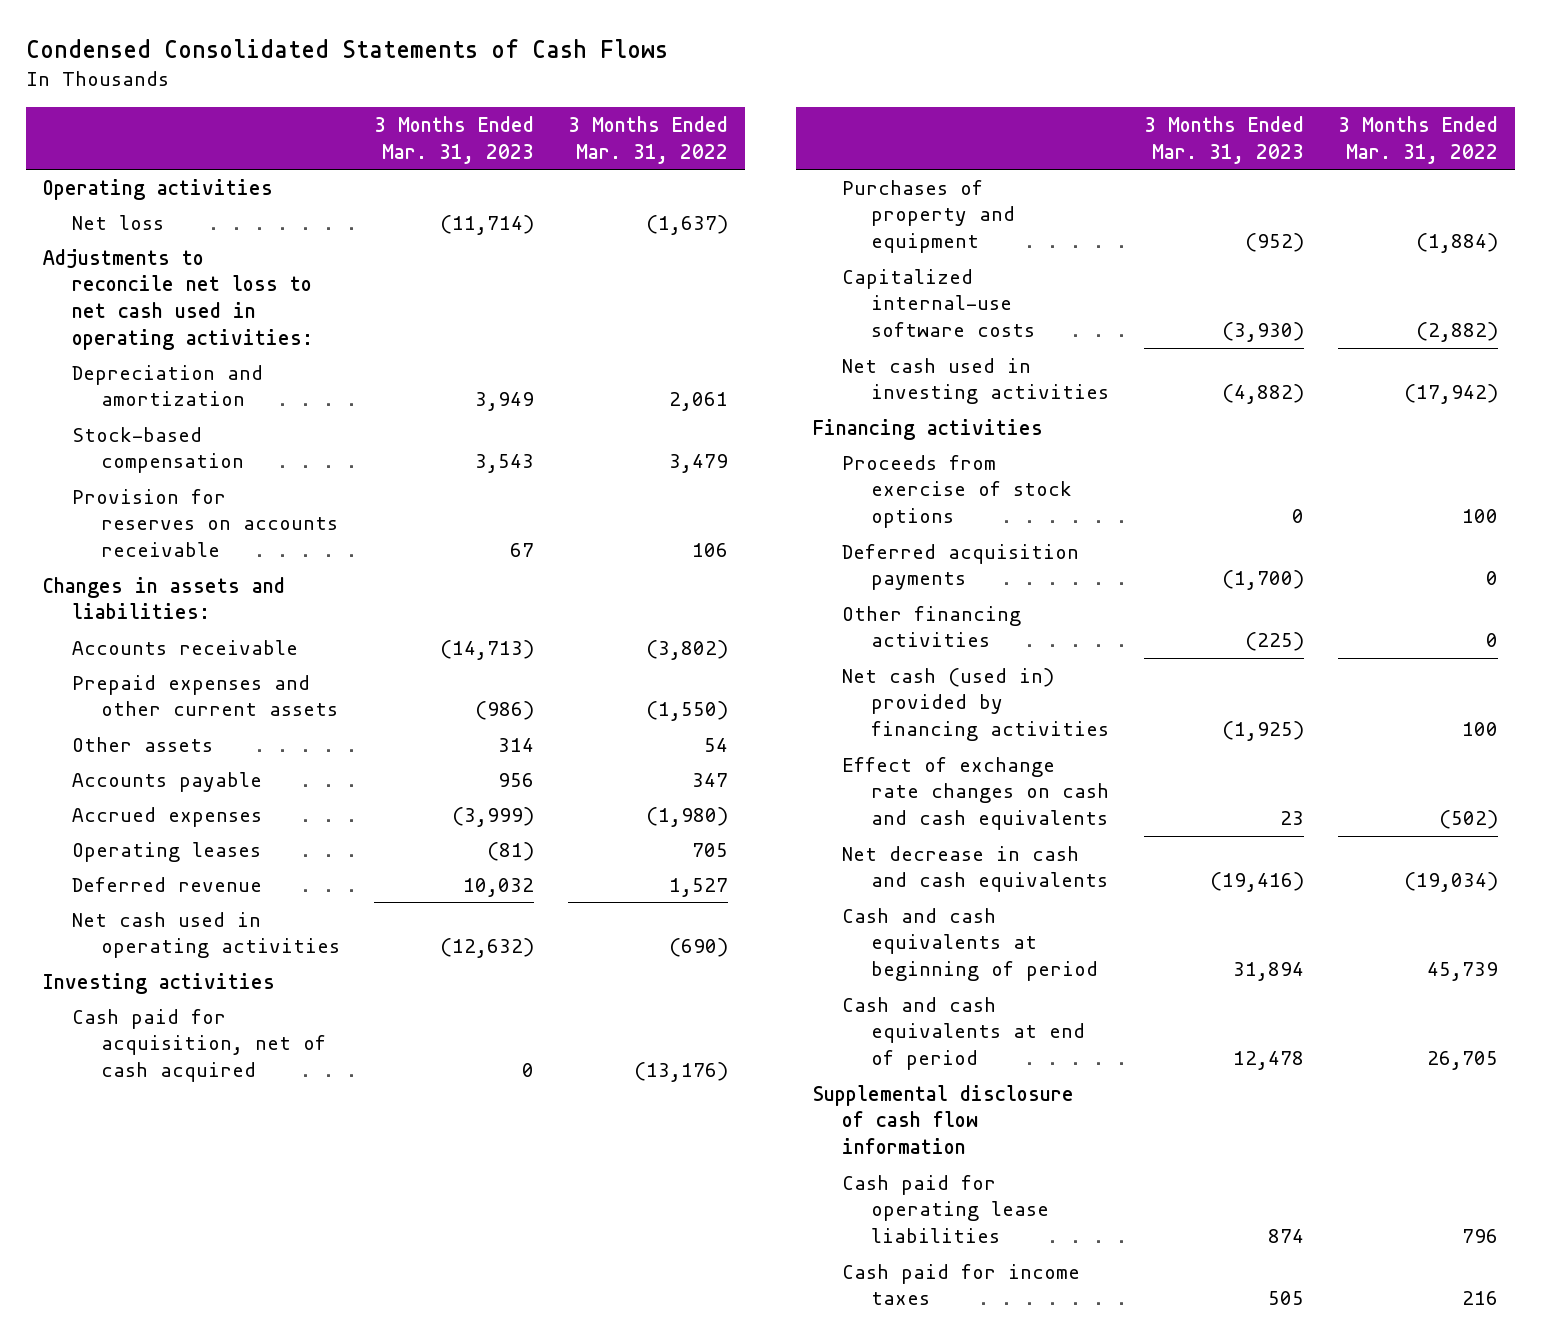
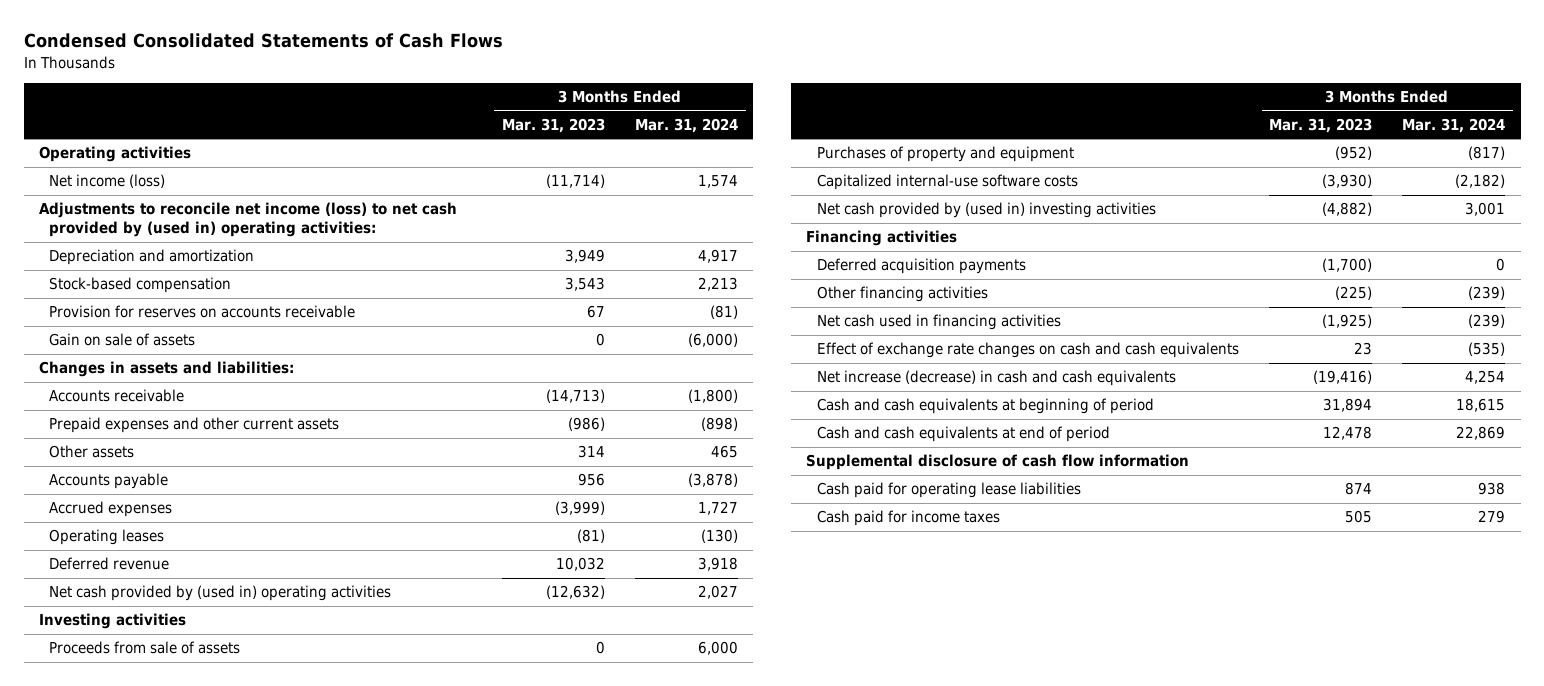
- | 3 Months Ended Mar. 31, 2023 | 3 Months Ended Mar. 31, 2022
+ | 3 Months Ended Mar. 31, 2023 | 3 Months Ended Mar. 31, 2024
- Net loss | (11,714) | (1,637)
- Adjustments to reconcile net loss to net cash used in operating activities:
+ Net income (loss) | (11,714) | 1,574
+ Adjustments to reconcile net income (loss) to net cash provided by (used in) operating activities:
+ Gain on sale of assets | 0 | (6,000)
- Net cash used in operating activities | (12,632) | (690)
+ Net cash provided by (used in) operating activities | (12,632) | 2,027
- Cash paid for acquisition, net of cash acquired | 0 | (13,176)
+ Proceeds from sale of assets | 0 | 6,000
- Net cash used in investing activities | (4,882) | (17,942)
+ Net cash provided by (used in) investing activities | (4,882) | 3,001
- Proceeds from exercise of stock options | 0 | 100
- Net cash (used in) provided by financing activities | (1,925) | 100
+ Net cash used in financing activities | (1,925) | (239)
- Net decrease in cash and cash equivalents | (19,416) | (19,034)
+ Net increase (decrease) in cash and cash equivalents | (19,416) | 4,254

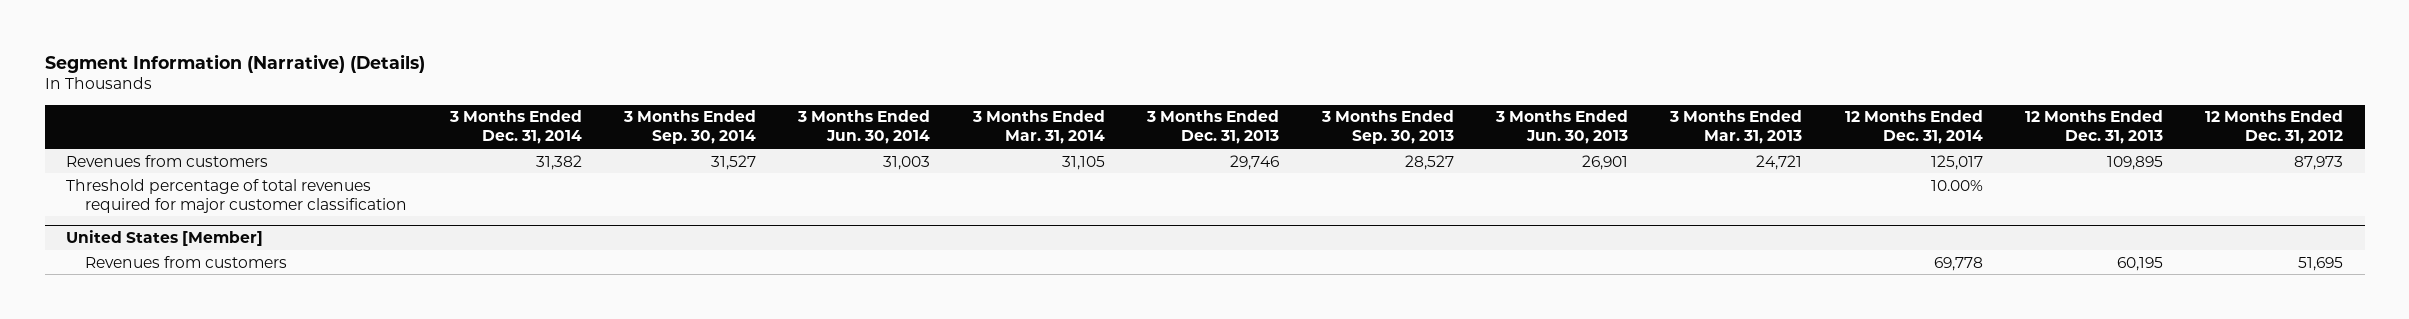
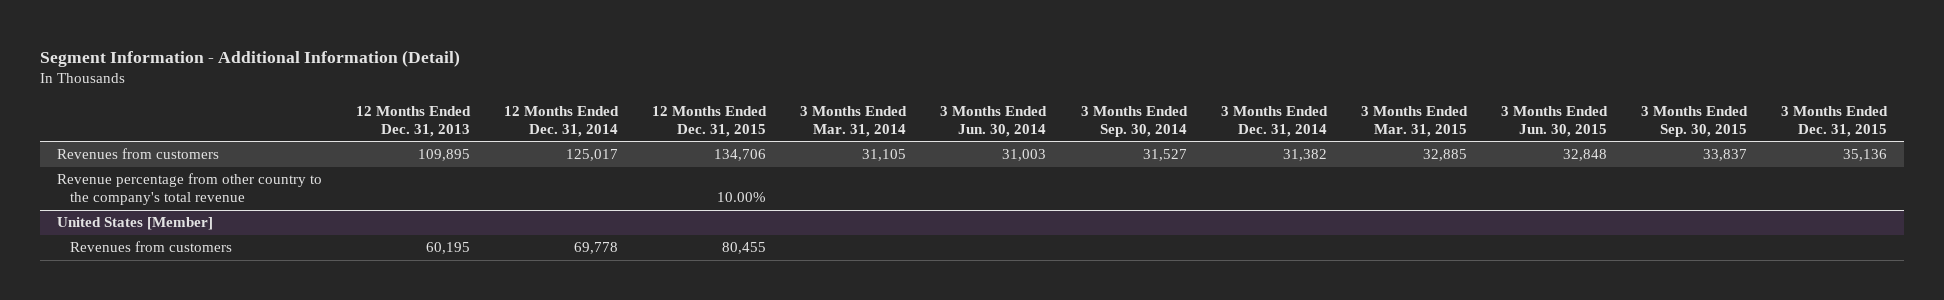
- Segment Information (Narrative) (Details)
+ Segment Information - Additional Information (Detail)
- | 3 Months Ended Dec. 31, 2014 | 3 Months Ended Sep. 30, 2014 | 3 Months Ended Jun. 30, 2014 | 3 Months Ended Mar. 31, 2014 | 3 Months Ended Dec. 31, 2013 | 3 Months Ended Sep. 30, 2013 | 3 Months Ended Jun. 30, 2013 | 3 Months Ended Mar. 31, 2013 | 12 Months Ended Dec. 31, 2014 | 12 Months Ended Dec. 31, 2013 | 12 Months Ended Dec. 31, 2012
+ | 12 Months Ended Dec. 31, 2013 | 12 Months Ended Dec. 31, 2014 | 12 Months Ended Dec. 31, 2015 | 3 Months Ended Mar. 31, 2014 | 3 Months Ended Jun. 30, 2014 | 3 Months Ended Sep. 30, 2014 | 3 Months Ended Dec. 31, 2014 | 3 Months Ended Mar. 31, 2015 | 3 Months Ended Jun. 30, 2015 | 3 Months Ended Sep. 30, 2015 | 3 Months Ended Dec. 31, 2015
- Threshold percentage of total revenues required for major customer classification | | | | | | | | | 10.00% | |
+ Revenue percentage from other country to the company's total revenue | | | 10.00% | | | | | | | |

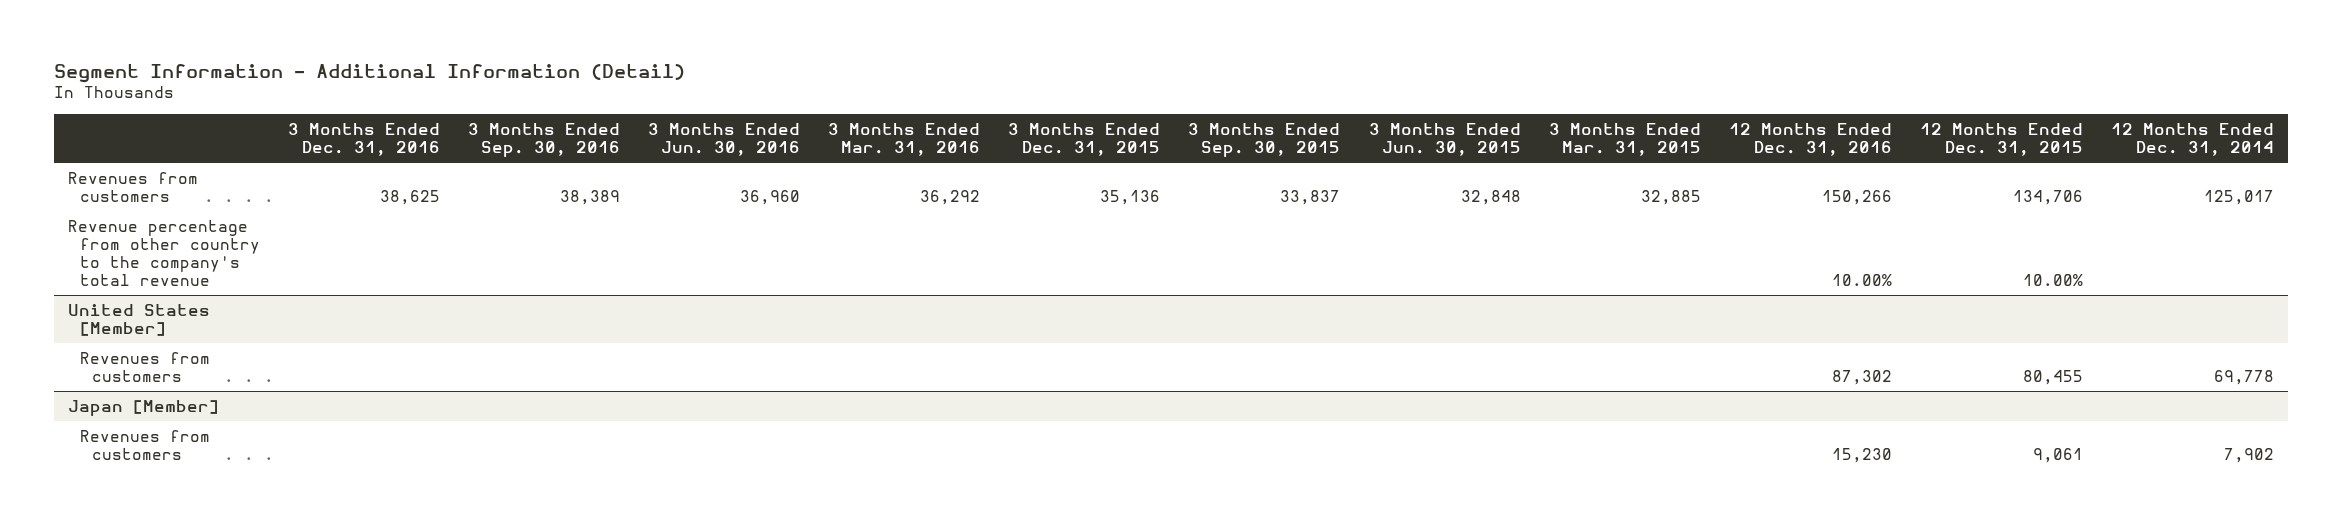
- | 12 Months Ended Dec. 31, 2013 | 12 Months Ended Dec. 31, 2014 | 12 Months Ended Dec. 31, 2015 | 3 Months Ended Mar. 31, 2014 | 3 Months Ended Jun. 30, 2014 | 3 Months Ended Sep. 30, 2014 | 3 Months Ended Dec. 31, 2014 | 3 Months Ended Mar. 31, 2015 | 3 Months Ended Jun. 30, 2015 | 3 Months Ended Sep. 30, 2015 | 3 Months Ended Dec. 31, 2015
+ | 3 Months Ended Dec. 31, 2016 | 3 Months Ended Sep. 30, 2016 | 3 Months Ended Jun. 30, 2016 | 3 Months Ended Mar. 31, 2016 | 3 Months Ended Dec. 31, 2015 | 3 Months Ended Sep. 30, 2015 | 3 Months Ended Jun. 30, 2015 | 3 Months Ended Mar. 31, 2015 | 12 Months Ended Dec. 31, 2016 | 12 Months Ended Dec. 31, 2015 | 12 Months Ended Dec. 31, 2014
+ Japan [Member]
+ Revenues from customers | | | | | | | | | 15,230 | 9,061 | 7,902

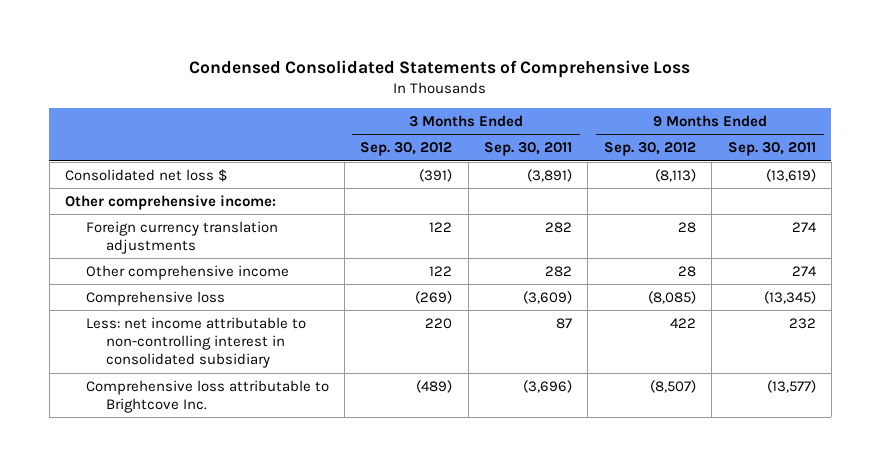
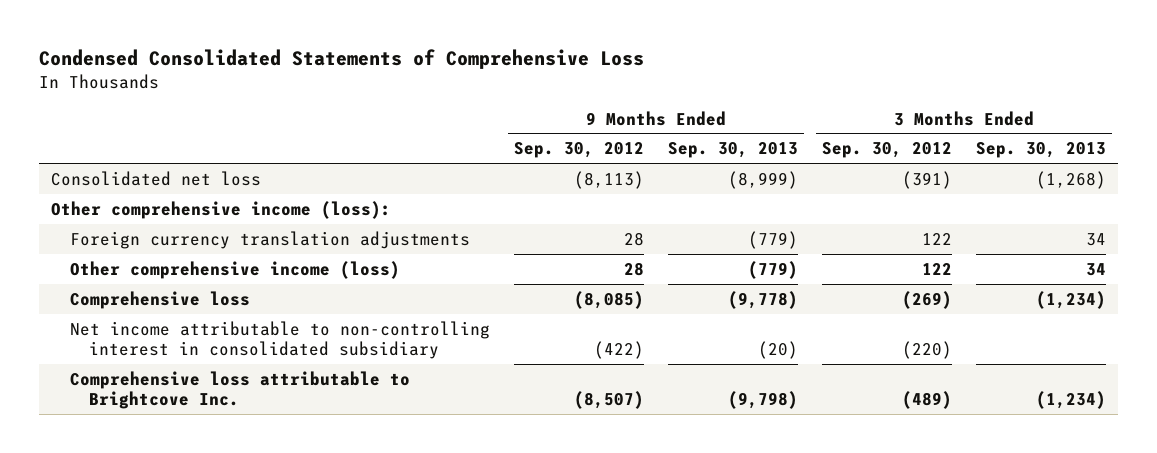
- | 3 Months Ended Sep. 30, 2012 | 3 Months Ended Sep. 30, 2011 | 9 Months Ended Sep. 30, 2012 | 9 Months Ended Sep. 30, 2011
+ | 9 Months Ended Sep. 30, 2012 | 9 Months Ended Sep. 30, 2013 | 3 Months Ended Sep. 30, 2012 | 3 Months Ended Sep. 30, 2013
- Consolidated net loss $ | (391) | (3,891) | (8,113) | (13,619)
- Other comprehensive income:
+ Consolidated net loss | (8,113) | (8,999) | (391) | (1,268)
+ Other comprehensive income (loss):
- Other comprehensive income | 122 | 282 | 28 | 274
+ Other comprehensive income (loss) | 28 | (779) | 122 | 34
- Less: net income attributable to non-controlling interest in consolidated subsidiary | 220 | 87 | 422 | 232
+ Net income attributable to non-controlling interest in consolidated subsidiary | (422) | (20) | (220) |

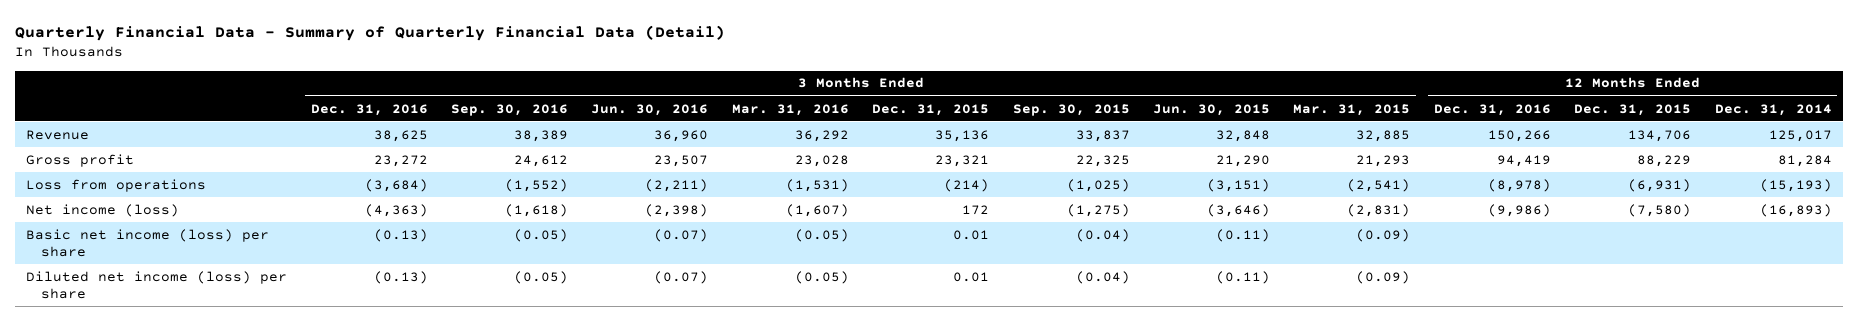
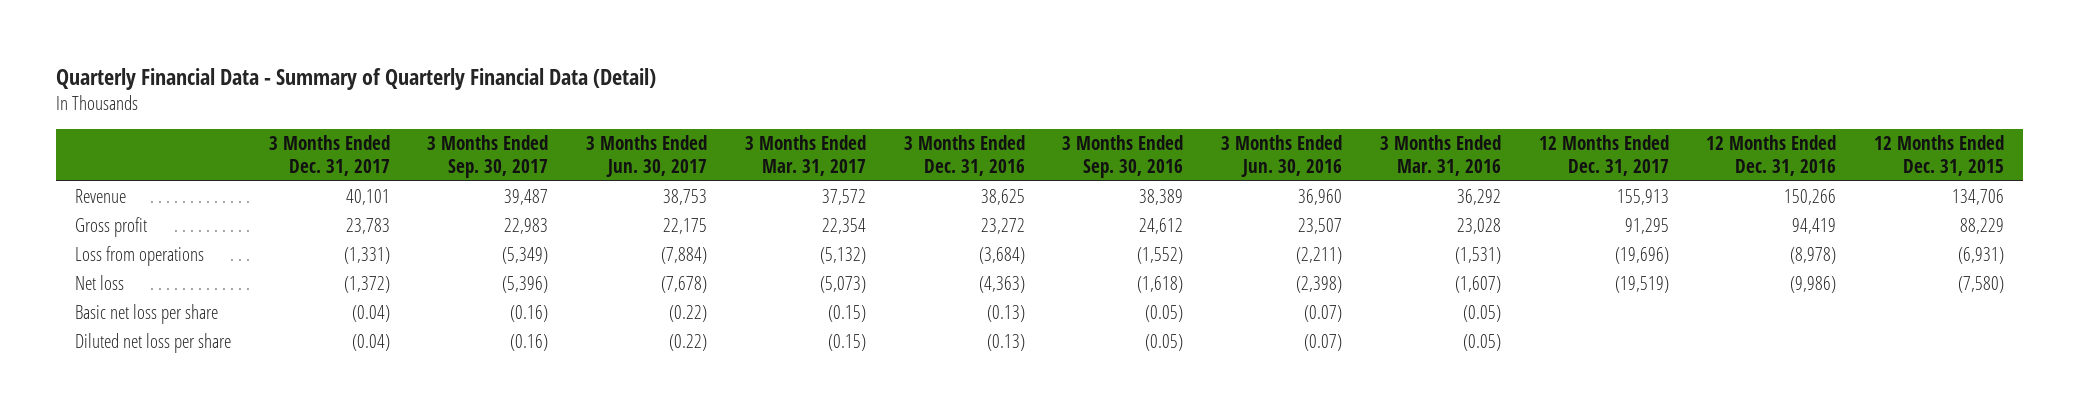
- | 3 Months Ended Dec. 31, 2016 | 3 Months Ended Sep. 30, 2016 | 3 Months Ended Jun. 30, 2016 | 3 Months Ended Mar. 31, 2016 | 3 Months Ended Dec. 31, 2015 | 3 Months Ended Sep. 30, 2015 | 3 Months Ended Jun. 30, 2015 | 3 Months Ended Mar. 31, 2015 | 12 Months Ended Dec. 31, 2016 | 12 Months Ended Dec. 31, 2015 | 12 Months Ended Dec. 31, 2014
+ | 3 Months Ended Dec. 31, 2017 | 3 Months Ended Sep. 30, 2017 | 3 Months Ended Jun. 30, 2017 | 3 Months Ended Mar. 31, 2017 | 3 Months Ended Dec. 31, 2016 | 3 Months Ended Sep. 30, 2016 | 3 Months Ended Jun. 30, 2016 | 3 Months Ended Mar. 31, 2016 | 12 Months Ended Dec. 31, 2017 | 12 Months Ended Dec. 31, 2016 | 12 Months Ended Dec. 31, 2015
- Net income (loss) | (4,363) | (1,618) | (2,398) | (1,607) | 172 | (1,275) | (3,646) | (2,831) | (9,986) | (7,580) | (16,893)
- Basic net income (loss) per share | (0.13) | (0.05) | (0.07) | (0.05) | 0.01 | (0.04) | (0.11) | (0.09) | | |
- Diluted net income (loss) per share | (0.13) | (0.05) | (0.07) | (0.05) | 0.01 | (0.04) | (0.11) | (0.09) | | |
+ Net loss | (1,372) | (5,396) | (7,678) | (5,073) | (4,363) | (1,618) | (2,398) | (1,607) | (19,519) | (9,986) | (7,580)
+ Basic net loss per share | (0.04) | (0.16) | (0.22) | (0.15) | (0.13) | (0.05) | (0.07) | (0.05) | | |
+ Diluted net loss per share | (0.04) | (0.16) | (0.22) | (0.15) | (0.13) | (0.05) | (0.07) | (0.05) | | |

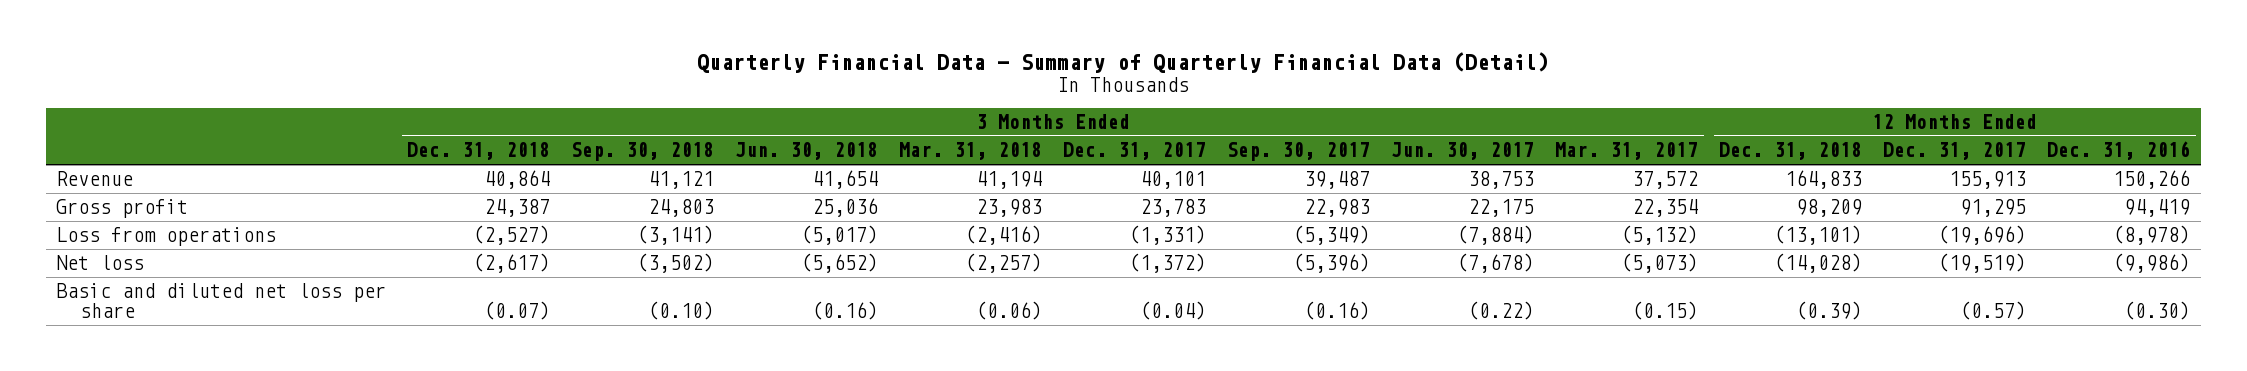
- | 3 Months Ended Dec. 31, 2017 | 3 Months Ended Sep. 30, 2017 | 3 Months Ended Jun. 30, 2017 | 3 Months Ended Mar. 31, 2017 | 3 Months Ended Dec. 31, 2016 | 3 Months Ended Sep. 30, 2016 | 3 Months Ended Jun. 30, 2016 | 3 Months Ended Mar. 31, 2016 | 12 Months Ended Dec. 31, 2017 | 12 Months Ended Dec. 31, 2016 | 12 Months Ended Dec. 31, 2015
+ | 3 Months Ended Dec. 31, 2018 | 3 Months Ended Sep. 30, 2018 | 3 Months Ended Jun. 30, 2018 | 3 Months Ended Mar. 31, 2018 | 3 Months Ended Dec. 31, 2017 | 3 Months Ended Sep. 30, 2017 | 3 Months Ended Jun. 30, 2017 | 3 Months Ended Mar. 31, 2017 | 12 Months Ended Dec. 31, 2018 | 12 Months Ended Dec. 31, 2017 | 12 Months Ended Dec. 31, 2016
- Basic net loss per share | (0.04) | (0.16) | (0.22) | (0.15) | (0.13) | (0.05) | (0.07) | (0.05) | | |
- Diluted net loss per share | (0.04) | (0.16) | (0.22) | (0.15) | (0.13) | (0.05) | (0.07) | (0.05) | | |
+ Basic and diluted net loss per share | (0.07) | (0.10) | (0.16) | (0.06) | (0.04) | (0.16) | (0.22) | (0.15) | (0.39) | (0.57) | (0.30)

